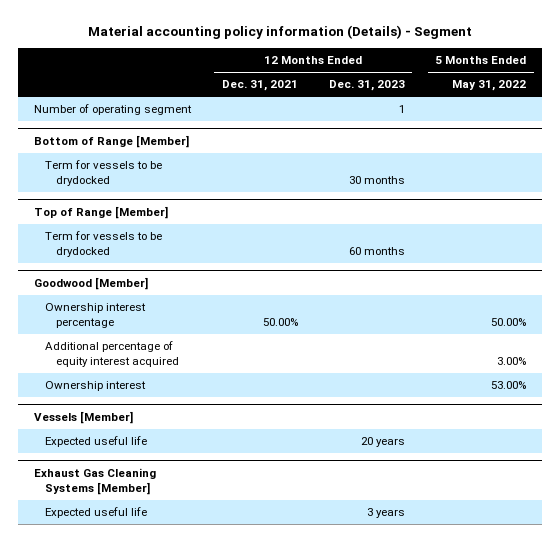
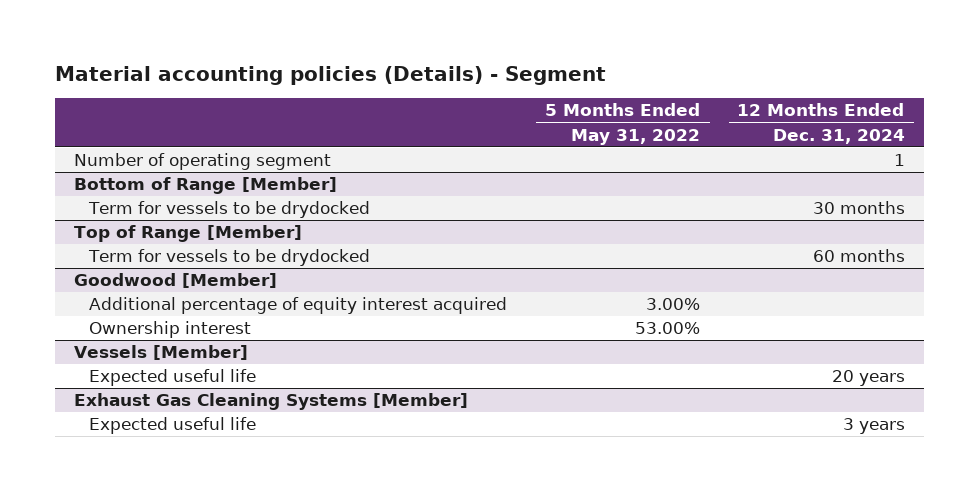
- Material accounting policy information (Details) - Segment
+ Material accounting policies (Details) - Segment
- | 12 Months Ended Dec. 31, 2021 | 12 Months Ended Dec. 31, 2023 | 5 Months Ended May 31, 2022
+ | 5 Months Ended May 31, 2022 | 12 Months Ended Dec. 31, 2024
@ Goodwood [Member]
- Ownership interest percentage | 50.00% | | 50.00%

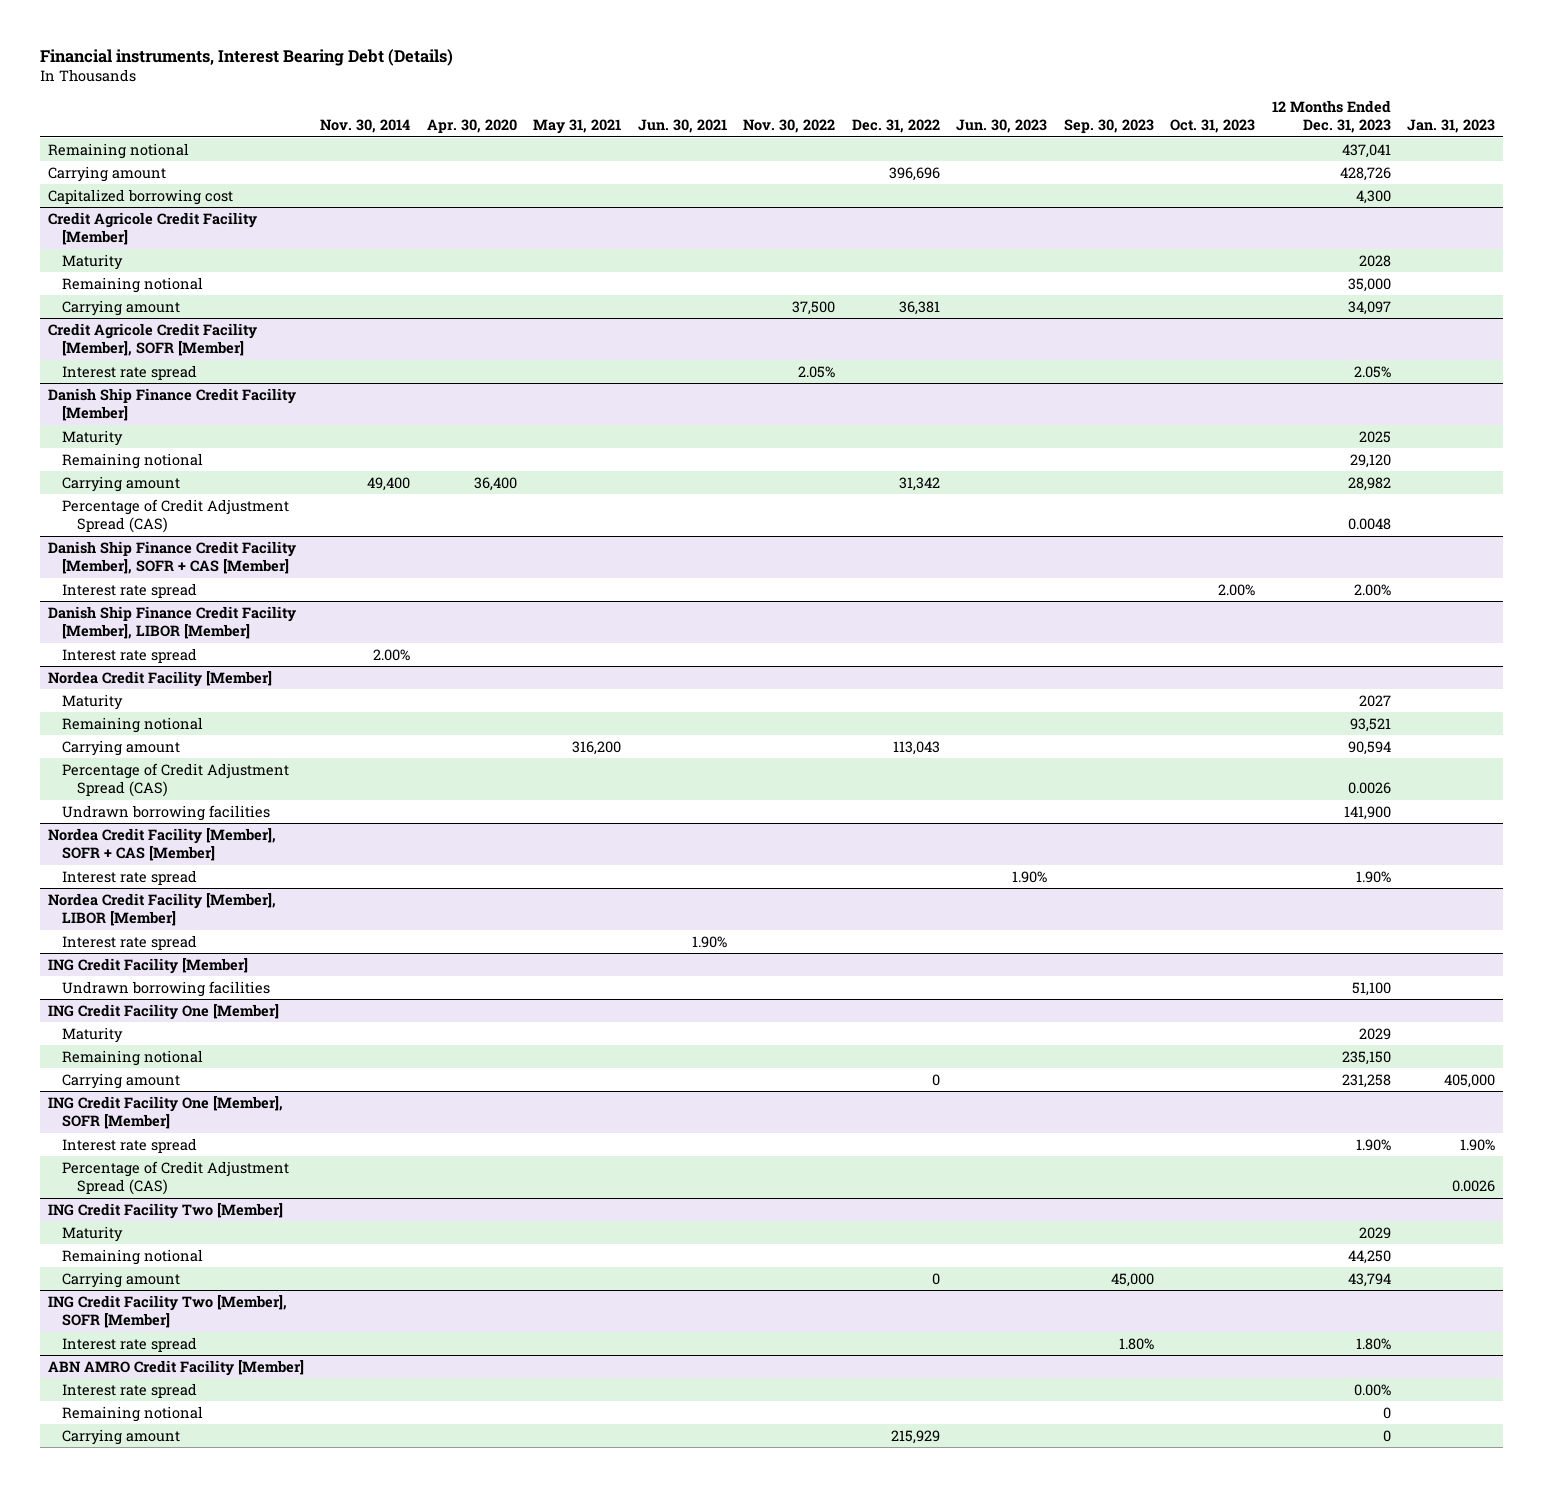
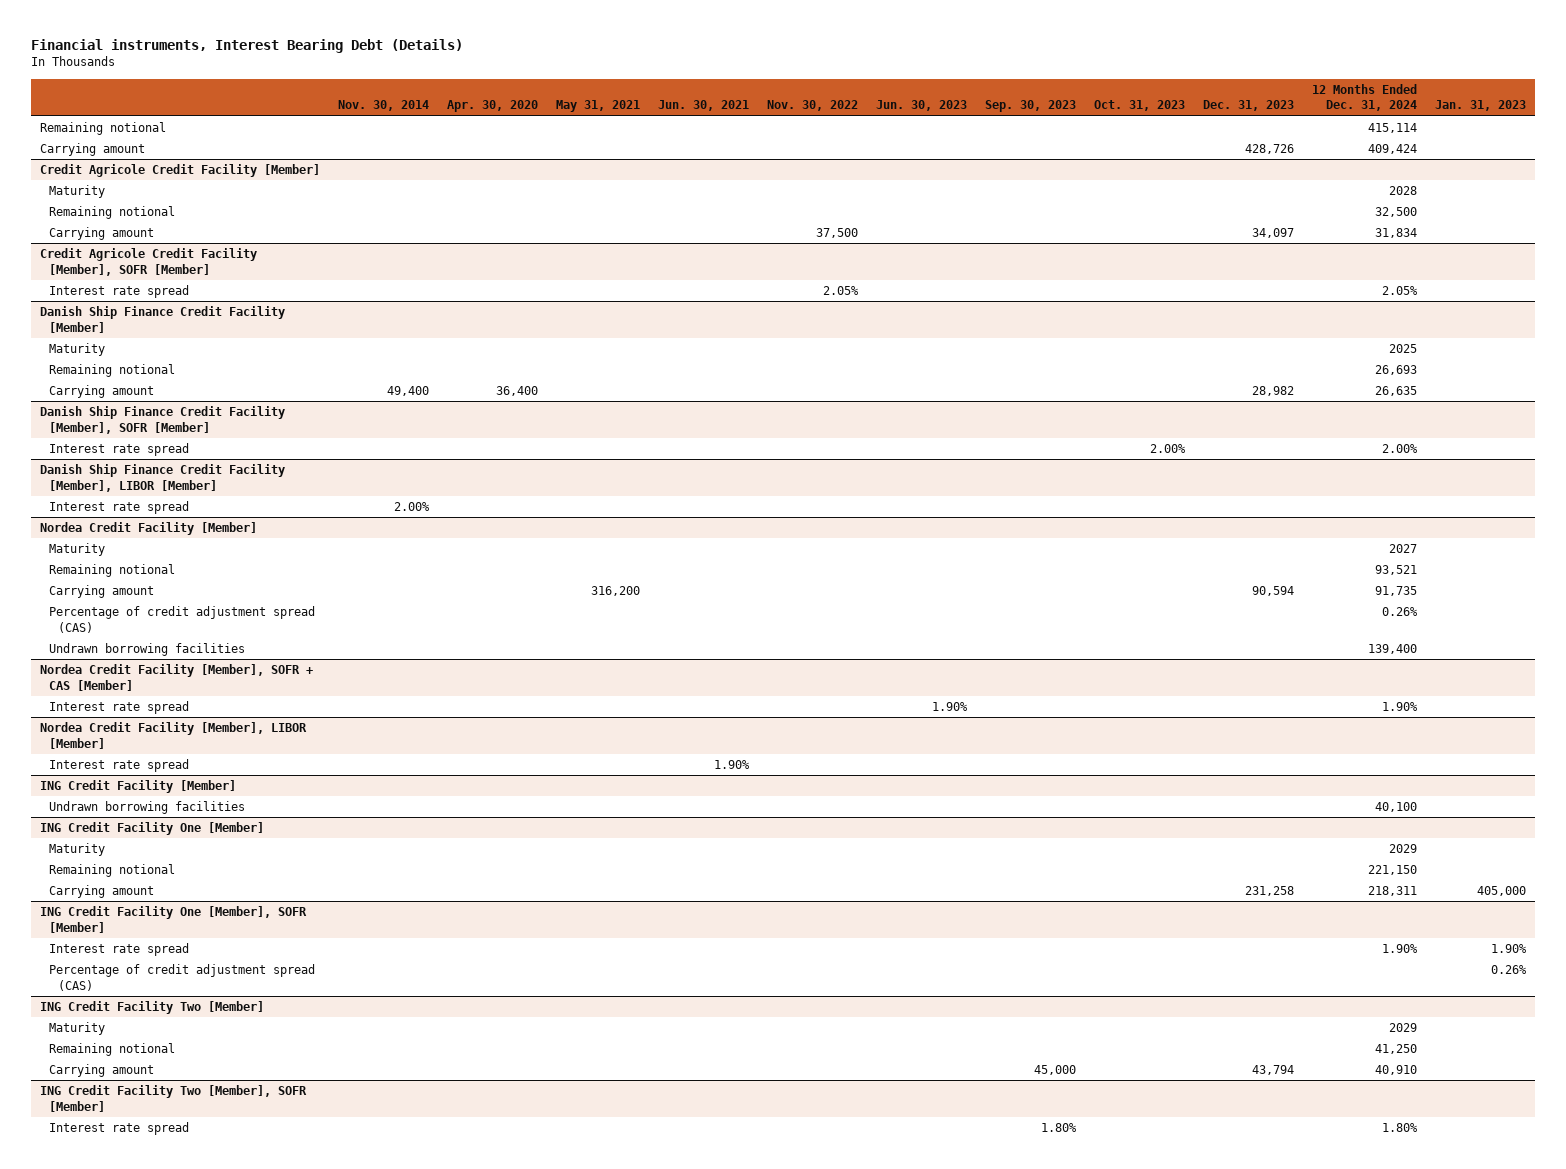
- | Nov. 30, 2014 | Apr. 30, 2020 | May 31, 2021 | Jun. 30, 2021 | Nov. 30, 2022 | Dec. 31, 2022 | Jun. 30, 2023 | Sep. 30, 2023 | Oct. 31, 2023 | 12 Months Ended Dec. 31, 2023 | Jan. 31, 2023
+ | Nov. 30, 2014 | Apr. 30, 2020 | May 31, 2021 | Jun. 30, 2021 | Nov. 30, 2022 | Jun. 30, 2023 | Sep. 30, 2023 | Oct. 31, 2023 | Dec. 31, 2023 | 12 Months Ended Dec. 31, 2024 | Jan. 31, 2023
- Capitalized borrowing cost | | | | | | | | | | 4,300 |
@ Danish Ship Finance Credit Facility [Member]
- Percentage of Credit Adjustment Spread (CAS) | | | | | | | | | | 0.0048 |
- Danish Ship Finance Credit Facility [Member], SOFR + CAS [Member]
+ Danish Ship Finance Credit Facility [Member], SOFR [Member]
@ Nordea Credit Facility [Member]
- Percentage of Credit Adjustment Spread (CAS) | | | | | | | | | | 0.0026 |
+ Percentage of credit adjustment spread (CAS) | | | | | | | | | | 0.26% |
@ ING Credit Facility One [Member], SOFR [Member]
- Percentage of Credit Adjustment Spread (CAS) | | | | | | | | | | | 0.0026
+ Percentage of credit adjustment spread (CAS) | | | | | | | | | | | 0.26%
- ABN AMRO Credit Facility [Member]
- Interest rate spread | | | | | | | | | | 0.00% |
- Remaining notional | | | | | | | | | | 0 |
- Carrying amount | | | | | | 215,929 | | | | 0 |

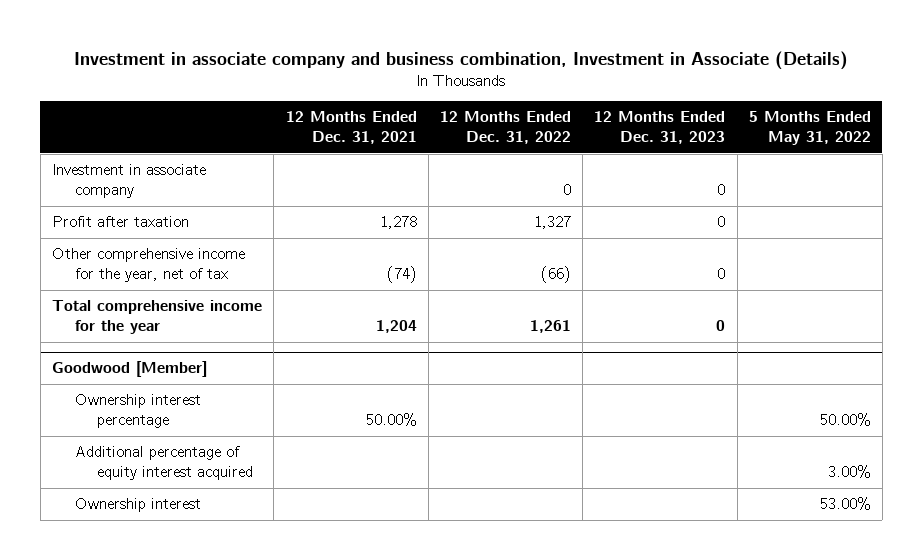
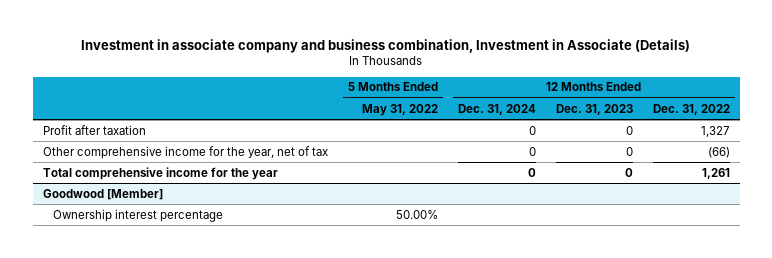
- | 12 Months Ended Dec. 31, 2021 | 12 Months Ended Dec. 31, 2022 | 12 Months Ended Dec. 31, 2023 | 5 Months Ended May 31, 2022
+ | 5 Months Ended May 31, 2022 | 12 Months Ended Dec. 31, 2024 | 12 Months Ended Dec. 31, 2023 | 12 Months Ended Dec. 31, 2022
- Investment in associate company | | 0 | 0 |
@ Goodwood [Member]
- Additional percentage of equity interest acquired | | | | 3.00%
- Ownership interest | | | | 53.00%

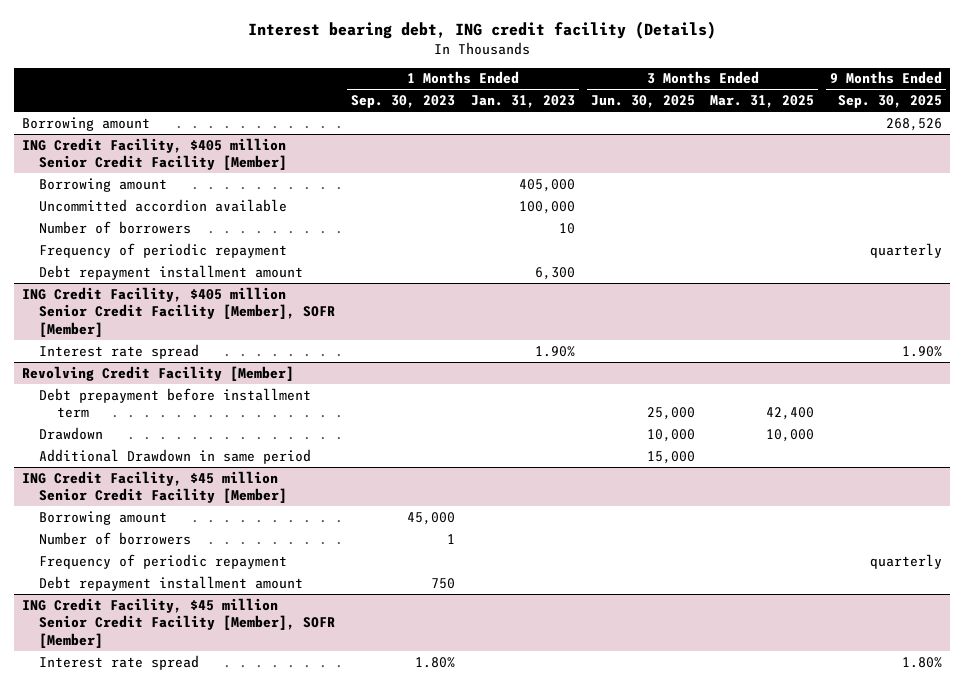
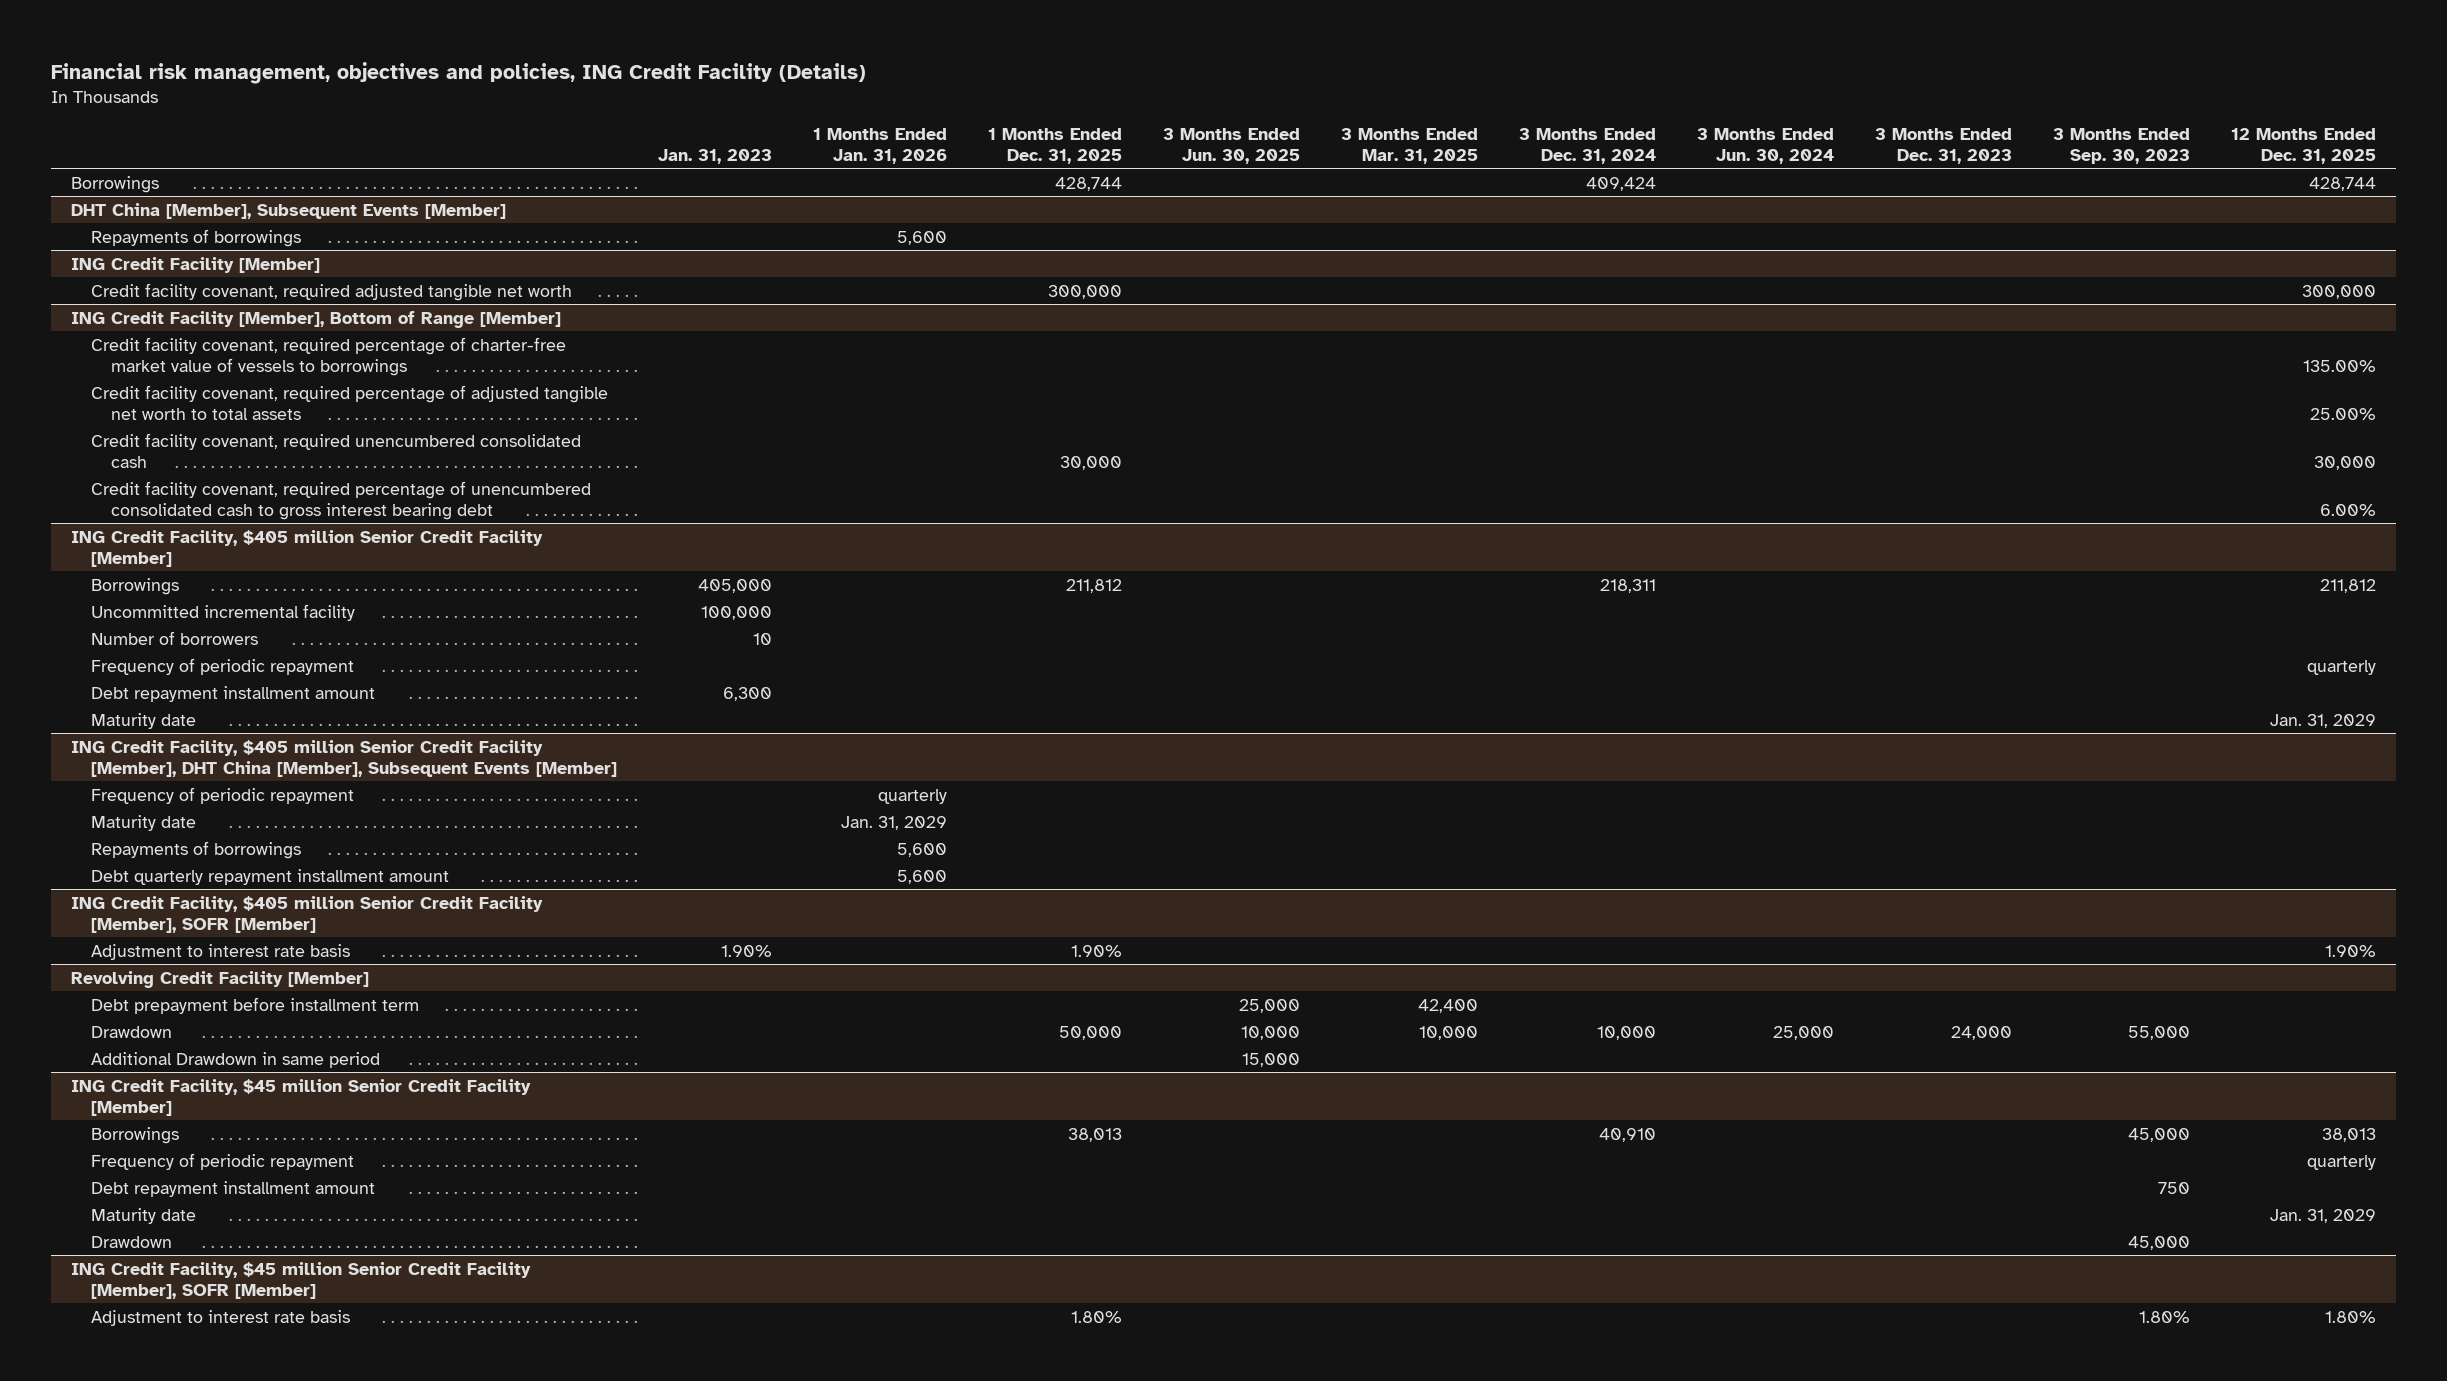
- Interest bearing debt, ING credit facility (Details)
+ Financial risk management, objectives and policies, ING Credit Facility (Details)
- | 1 Months Ended Sep. 30, 2023 | 1 Months Ended Jan. 31, 2023 | 3 Months Ended Jun. 30, 2025 | 3 Months Ended Mar. 31, 2025 | 9 Months Ended Sep. 30, 2025
+ | Jan. 31, 2023 | 1 Months Ended Jan. 31, 2026 | 1 Months Ended Dec. 31, 2025 | 3 Months Ended Jun. 30, 2025 | 3 Months Ended Mar. 31, 2025 | 3 Months Ended Dec. 31, 2024 | 3 Months Ended Jun. 30, 2024 | 3 Months Ended Dec. 31, 2023 | 3 Months Ended Sep. 30, 2023 | 12 Months Ended Dec. 31, 2025
- Borrowing amount | | | | | 268,526
+ Borrowings | | | 428,744 | | | 409,424 | | | | 428,744
+ DHT China [Member], Subsequent Events [Member]
+ Repayments of borrowings | | 5,600 | | | | | | | |
+ ING Credit Facility [Member]
+ Credit facility covenant, required adjusted tangible net worth | | | 300,000 | | | | | | | 300,000
+ ING Credit Facility [Member], Bottom of Range [Member]
+ Credit facility covenant, required percentage of charter-free market value of vessels to borrowings | | | | | | | | | | 135.00%
+ Credit facility covenant, required percentage of adjusted tangible net worth to total assets | | | | | | | | | | 25.00%
+ Credit facility covenant, required unencumbered consolidated cash | | | 30,000 | | | | | | | 30,000
+ Credit facility covenant, required percentage of unencumbered consolidated cash to gross interest bearing debt | | | | | | | | | | 6.00%
@ ING Credit Facility, $405 million Senior Credit Facility [Member]
- Borrowing amount | | 405,000 | | |
- Uncommitted accordion available | | 100,000 | | |
+ Borrowings | 405,000 | | 211,812 | | | 218,311 | | | | 211,812
+ Uncommitted incremental facility | 100,000 | | | | | | | | |
+ Maturity date | | | | | | | | | | Jan. 31, 2029
+ ING Credit Facility, $405 million Senior Credit Facility [Member], DHT China [Member], Subsequent Events [Member]
+ Frequency of periodic repayment | | quarterly | | | | | | | |
+ Maturity date | | Jan. 31, 2029 | | | | | | | |
+ Repayments of borrowings | | 5,600 | | | | | | | |
+ Debt quarterly repayment installment amount | | 5,600 | | | | | | | |
@ ING Credit Facility, $405 million Senior Credit Facility [Member], SOFR [Member]
- Interest rate spread | | 1.90% | | | 1.90%
+ Adjustment to interest rate basis | 1.90% | | 1.90% | | | | | | | 1.90%
@ ING Credit Facility, $45 million Senior Credit Facility [Member]
- Borrowing amount | 45,000 | | | |
- Number of borrowers | 1 | | | |
+ Borrowings | | | 38,013 | | | 40,910 | | | 45,000 | 38,013
+ Maturity date | | | | | | | | | | Jan. 31, 2029
+ Drawdown | | | | | | | | | 45,000 |
@ ING Credit Facility, $45 million Senior Credit Facility [Member], SOFR [Member]
- Interest rate spread | 1.80% | | | | 1.80%
+ Adjustment to interest rate basis | | | 1.80% | | | | | | 1.80% | 1.80%

